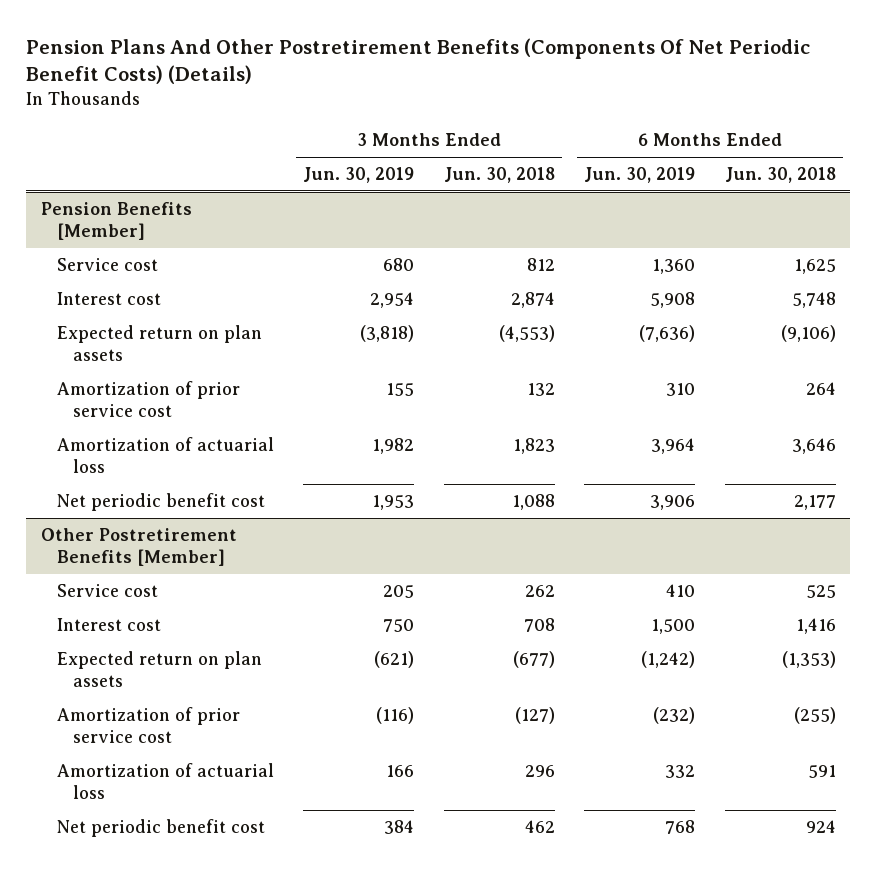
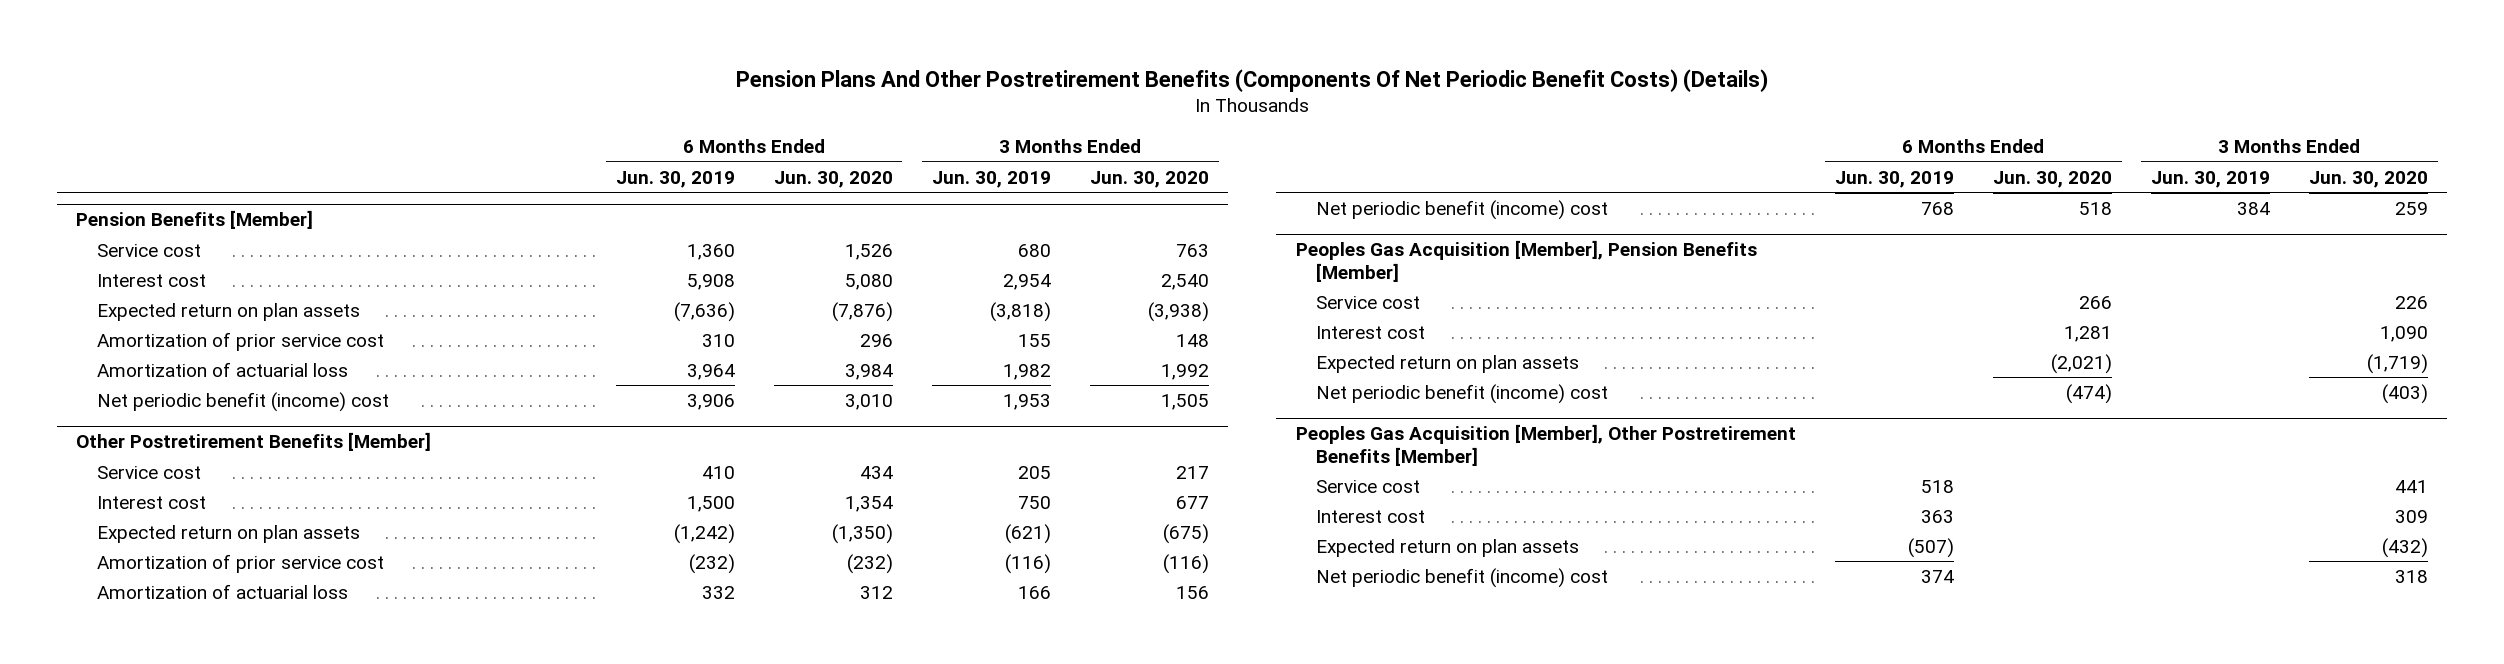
- | 3 Months Ended Jun. 30, 2019 | 3 Months Ended Jun. 30, 2018 | 6 Months Ended Jun. 30, 2019 | 6 Months Ended Jun. 30, 2018
+ | 6 Months Ended Jun. 30, 2019 | 6 Months Ended Jun. 30, 2020 | 3 Months Ended Jun. 30, 2019 | 3 Months Ended Jun. 30, 2020
@ Pension Benefits [Member]
- Net periodic benefit cost | 1,953 | 1,088 | 3,906 | 2,177
+ Net periodic benefit (income) cost | 3,906 | 3,010 | 1,953 | 1,505
@ Other Postretirement Benefits [Member]
- Net periodic benefit cost | 384 | 462 | 768 | 924
+ Net periodic benefit (income) cost | 768 | 518 | 384 | 259
+ Peoples Gas Acquisition [Member], Pension Benefits [Member]
+ Service cost | | 266 | | 226
+ Interest cost | | 1,281 | | 1,090
+ Expected return on plan assets | | (2,021) | | (1,719)
+ Net periodic benefit (income) cost | | (474) | | (403)
+ Peoples Gas Acquisition [Member], Other Postretirement Benefits [Member]
+ Service cost | 518 | | | 441
+ Interest cost | 363 | | | 309
+ Expected return on plan assets | (507) | | | (432)
+ Net periodic benefit (income) cost | 374 | | | 318

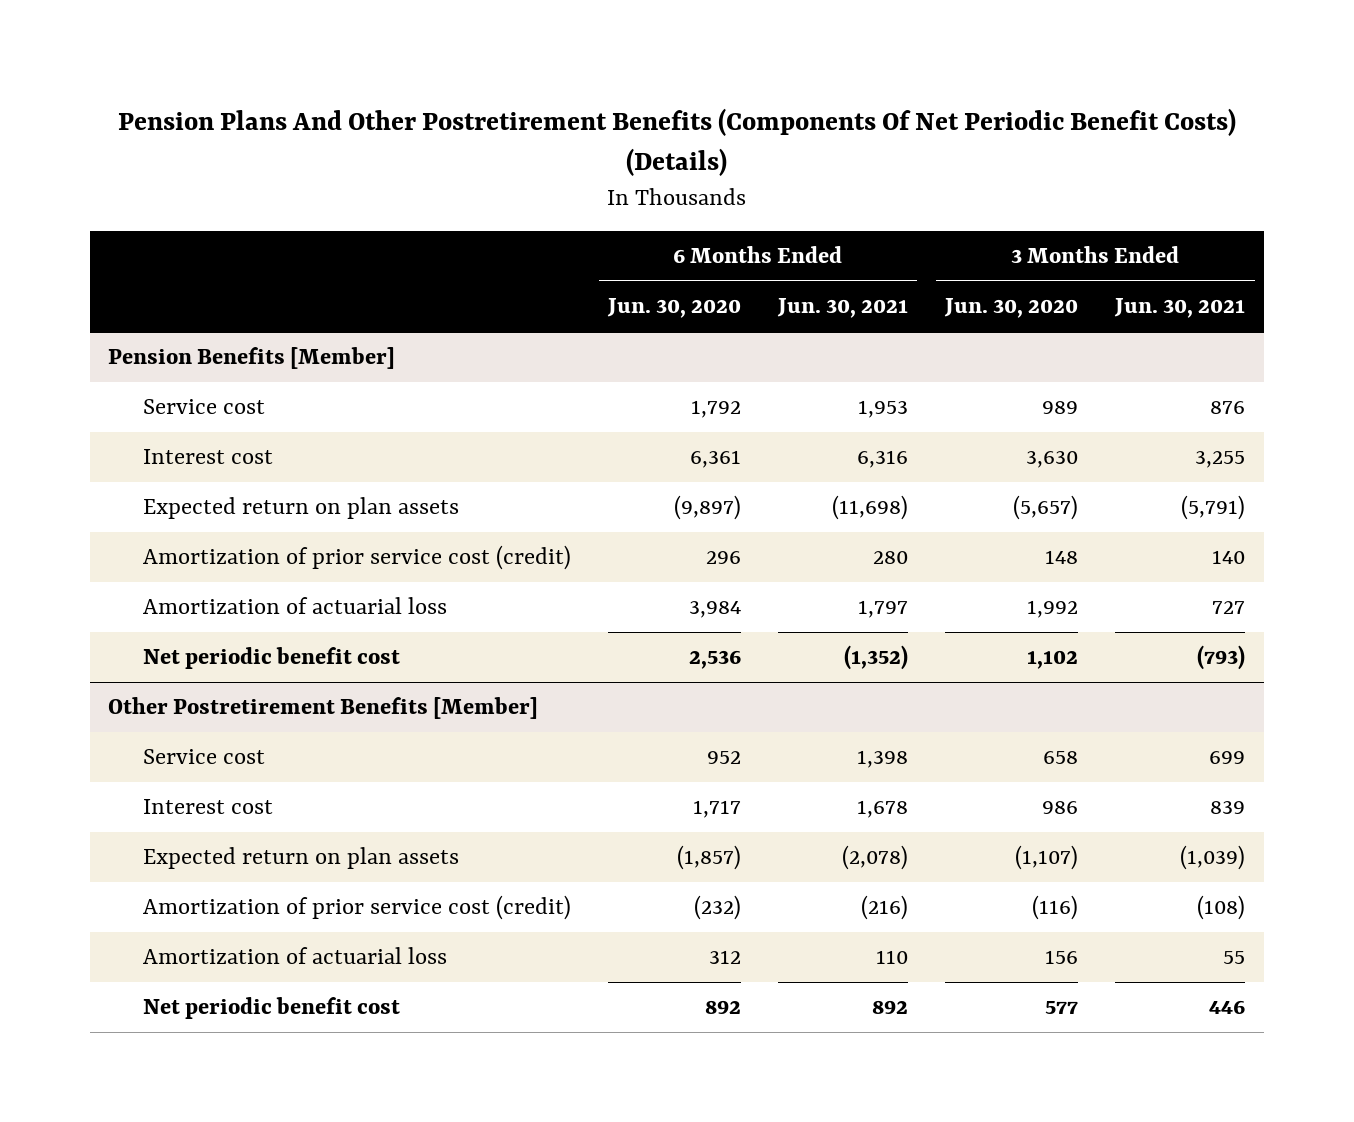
- | 6 Months Ended Jun. 30, 2019 | 6 Months Ended Jun. 30, 2020 | 3 Months Ended Jun. 30, 2019 | 3 Months Ended Jun. 30, 2020
+ | 6 Months Ended Jun. 30, 2020 | 6 Months Ended Jun. 30, 2021 | 3 Months Ended Jun. 30, 2020 | 3 Months Ended Jun. 30, 2021
@ Pension Benefits [Member]
- Service cost | 1,360 | 1,526 | 680 | 763
- Interest cost | 5,908 | 5,080 | 2,954 | 2,540
- Expected return on plan assets | (7,636) | (7,876) | (3,818) | (3,938)
- Amortization of prior service cost | 310 | 296 | 155 | 148
+ Service cost | 1,792 | 1,953 | 989 | 876
+ Interest cost | 6,361 | 6,316 | 3,630 | 3,255
+ Expected return on plan assets | (9,897) | (11,698) | (5,657) | (5,791)
+ Amortization of prior service cost (credit) | 296 | 280 | 148 | 140
- Net periodic benefit (income) cost | 3,906 | 3,010 | 1,953 | 1,505
+ Net periodic benefit cost | 2,536 | (1,352) | 1,102 | (793)
@ Other Postretirement Benefits [Member]
- Service cost | 410 | 434 | 205 | 217
- Interest cost | 1,500 | 1,354 | 750 | 677
- Expected return on plan assets | (1,242) | (1,350) | (621) | (675)
- Amortization of prior service cost | (232) | (232) | (116) | (116)
+ Service cost | 952 | 1,398 | 658 | 699
+ Interest cost | 1,717 | 1,678 | 986 | 839
+ Expected return on plan assets | (1,857) | (2,078) | (1,107) | (1,039)
+ Amortization of prior service cost (credit) | (232) | (216) | (116) | (108)
- Net periodic benefit (income) cost | 768 | 518 | 384 | 259
- Peoples Gas Acquisition [Member], Pension Benefits [Member]
- Service cost | | 266 | | 226
- Interest cost | | 1,281 | | 1,090
- Expected return on plan assets | | (2,021) | | (1,719)
- Net periodic benefit (income) cost | | (474) | | (403)
- Peoples Gas Acquisition [Member], Other Postretirement Benefits [Member]
- Service cost | 518 | | | 441
- Interest cost | 363 | | | 309
- Expected return on plan assets | (507) | | | (432)
- Net periodic benefit (income) cost | 374 | | | 318
@ Other Postretirement Benefits [Member]
+ Net periodic benefit cost | 892 | 892 | 577 | 446

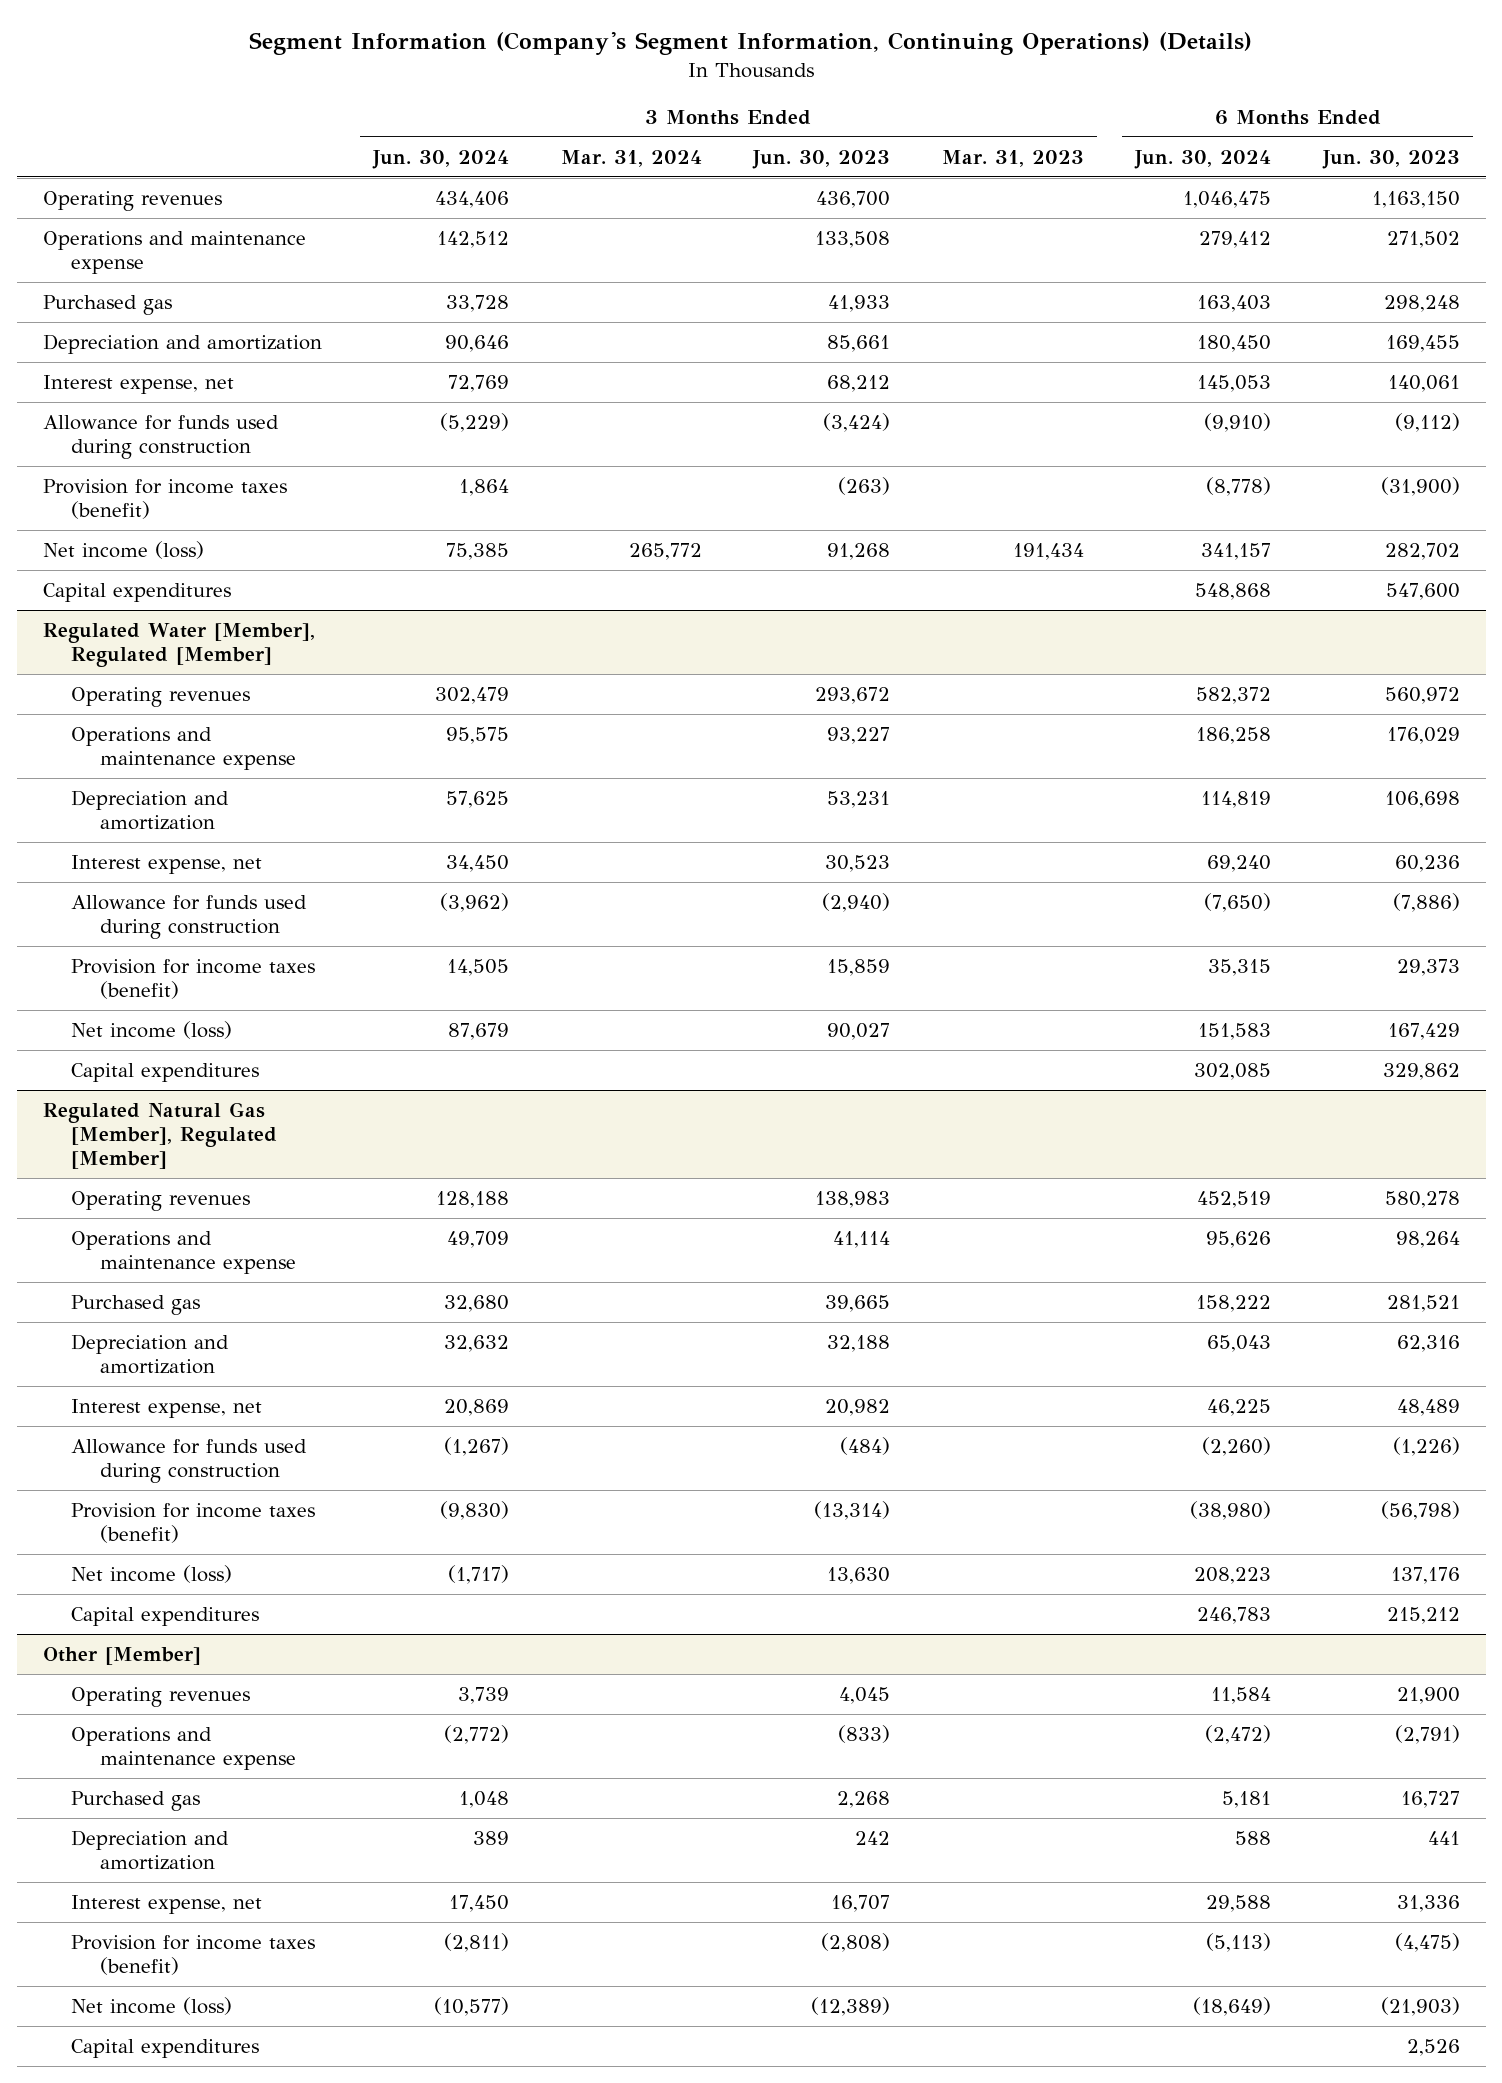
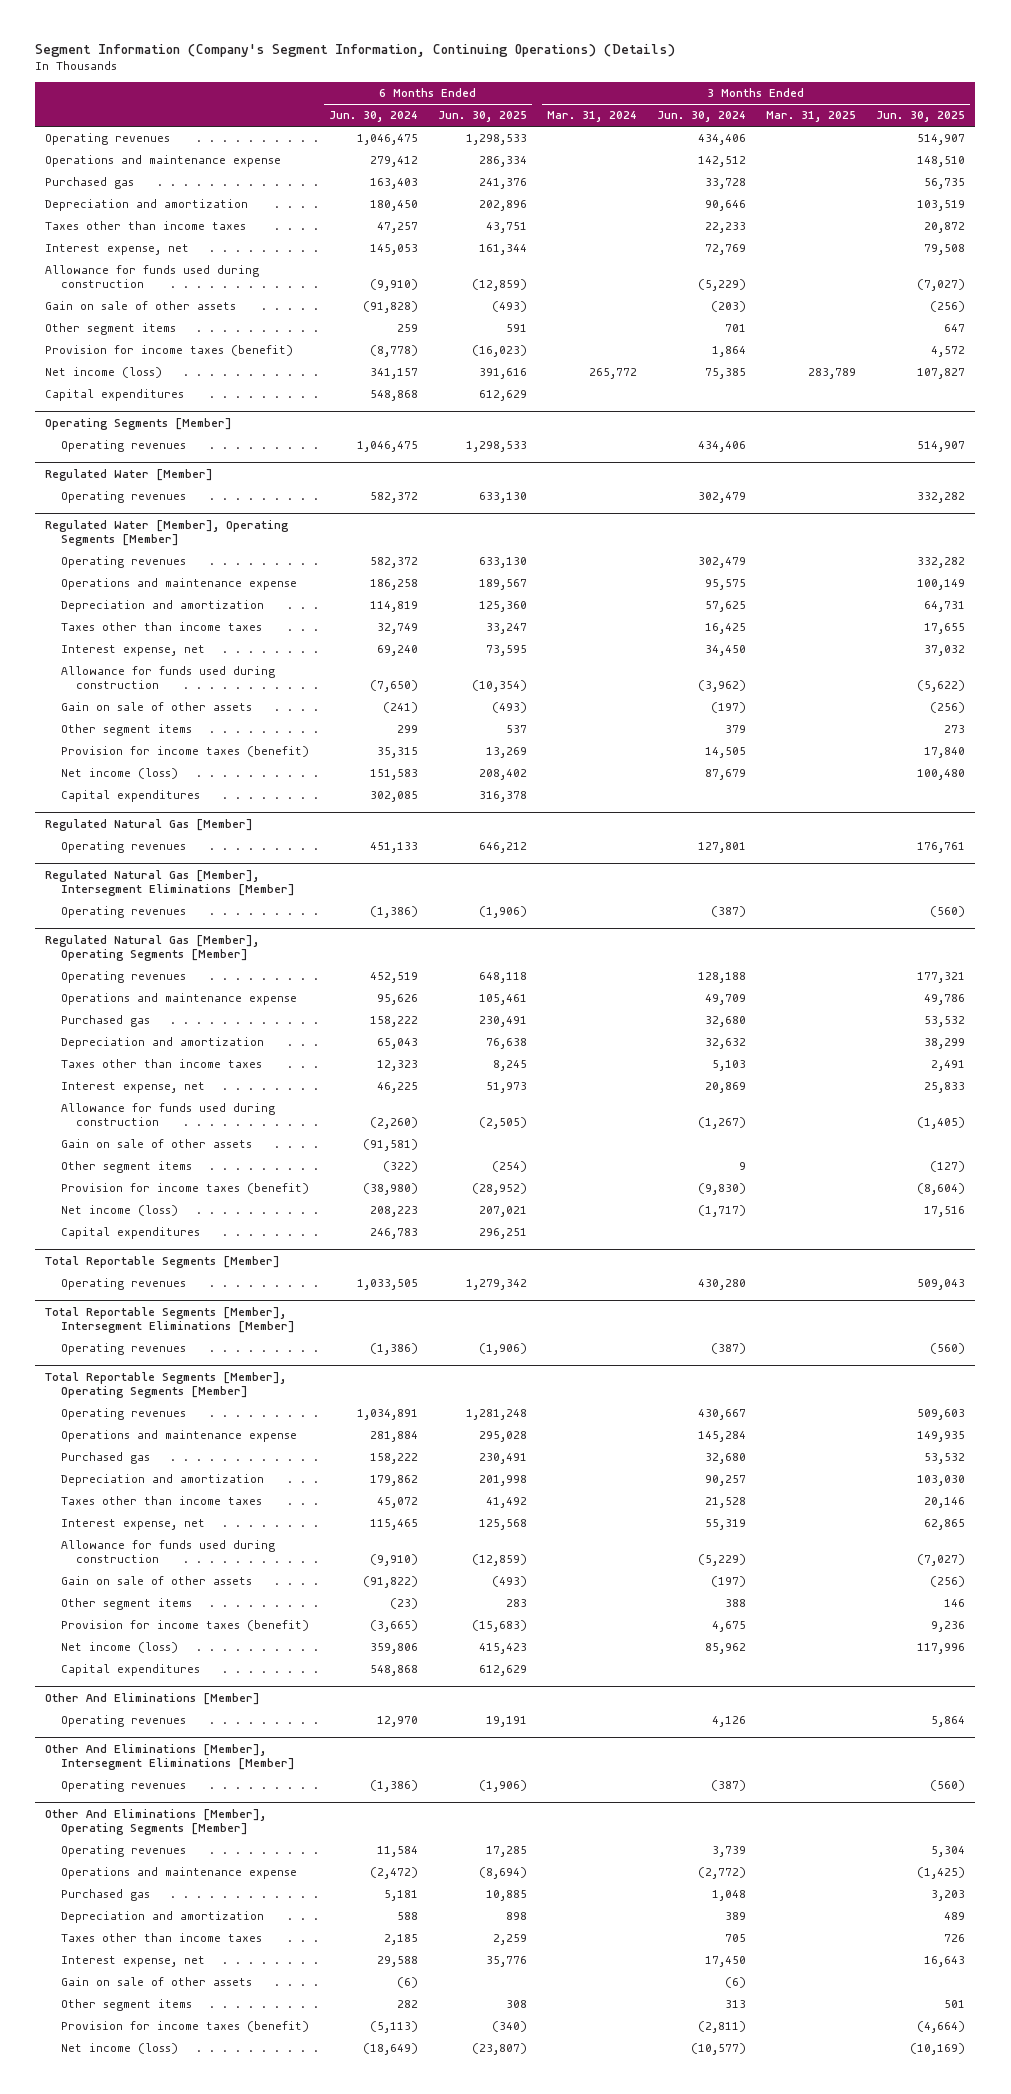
- | 3 Months Ended Jun. 30, 2024 | 3 Months Ended Mar. 31, 2024 | 3 Months Ended Jun. 30, 2023 | 3 Months Ended Mar. 31, 2023 | 6 Months Ended Jun. 30, 2024 | 6 Months Ended Jun. 30, 2023
+ | 6 Months Ended Jun. 30, 2024 | 6 Months Ended Jun. 30, 2025 | 3 Months Ended Mar. 31, 2024 | 3 Months Ended Jun. 30, 2024 | 3 Months Ended Mar. 31, 2025 | 3 Months Ended Jun. 30, 2025
+ Taxes other than income taxes | 47,257 | 43,751 | | 22,233 | | 20,872
+ Gain on sale of other assets | (91,828) | (493) | | (203) | | (256)
+ Other segment items | 259 | 591 | | 701 | | 647
- Regulated Water [Member], Regulated [Member]
+ Operating Segments [Member]
+ Operating revenues | 1,046,475 | 1,298,533 | | 434,406 | | 514,907
+ Regulated Water [Member]
+ Regulated Water [Member], Operating Segments [Member]
+ Operating revenues | 582,372 | 633,130 | | 302,479 | | 332,282
+ Taxes other than income taxes | 32,749 | 33,247 | | 16,425 | | 17,655
+ Gain on sale of other assets | (241) | (493) | | (197) | | (256)
+ Other segment items | 299 | 537 | | 379 | | 273
- Regulated Natural Gas [Member], Regulated [Member]
+ Regulated Natural Gas [Member]
+ Operating revenues | 451,133 | 646,212 | | 127,801 | | 176,761
+ Regulated Natural Gas [Member], Intersegment Eliminations [Member]
+ Operating revenues | (1,386) | (1,906) | | (387) | | (560)
+ Regulated Natural Gas [Member], Operating Segments [Member]
+ Taxes other than income taxes | 12,323 | 8,245 | | 5,103 | | 2,491
+ Gain on sale of other assets | (91,581) | | | | |
+ Other segment items | (322) | (254) | | 9 | | (127)
- Other [Member]
+ Total Reportable Segments [Member]
+ Operating revenues | 1,033,505 | 1,279,342 | | 430,280 | | 509,043
+ Total Reportable Segments [Member], Intersegment Eliminations [Member]
+ Operating revenues | (1,386) | (1,906) | | (387) | | (560)
+ Total Reportable Segments [Member], Operating Segments [Member]
+ Operating revenues | 1,034,891 | 1,281,248 | | 430,667 | | 509,603
+ Operations and maintenance expense | 281,884 | 295,028 | | 145,284 | | 149,935
+ Purchased gas | 158,222 | 230,491 | | 32,680 | | 53,532
+ Depreciation and amortization | 179,862 | 201,998 | | 90,257 | | 103,030
+ Taxes other than income taxes | 45,072 | 41,492 | | 21,528 | | 20,146
+ Interest expense, net | 115,465 | 125,568 | | 55,319 | | 62,865
+ Allowance for funds used during construction | (9,910) | (12,859) | | (5,229) | | (7,027)
+ Gain on sale of other assets | (91,822) | (493) | | (197) | | (256)
+ Other segment items | (23) | 283 | | 388 | | 146
+ Provision for income taxes (benefit) | (3,665) | (15,683) | | 4,675 | | 9,236
+ Net income (loss) | 359,806 | 415,423 | | 85,962 | | 117,996
+ Capital expenditures | 548,868 | 612,629 | | | |
+ Other And Eliminations [Member]
+ Operating revenues | 12,970 | 19,191 | | 4,126 | | 5,864
+ Other And Eliminations [Member], Intersegment Eliminations [Member]
+ Operating revenues | (1,386) | (1,906) | | (387) | | (560)
+ Other And Eliminations [Member], Operating Segments [Member]
+ Taxes other than income taxes | 2,185 | 2,259 | | 705 | | 726
+ Gain on sale of other assets | (6) | | | (6) | |
+ Other segment items | 282 | 308 | | 313 | | 501
- Capital expenditures | | | | | | 2,526

